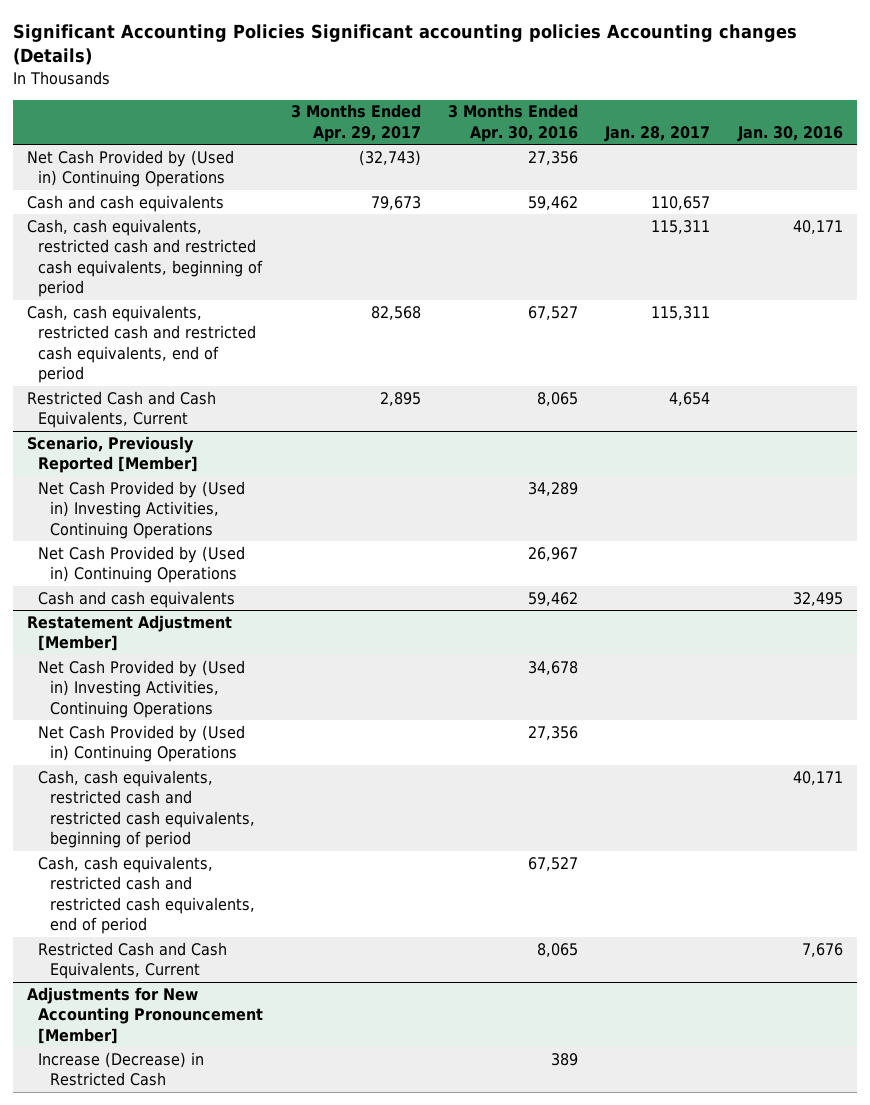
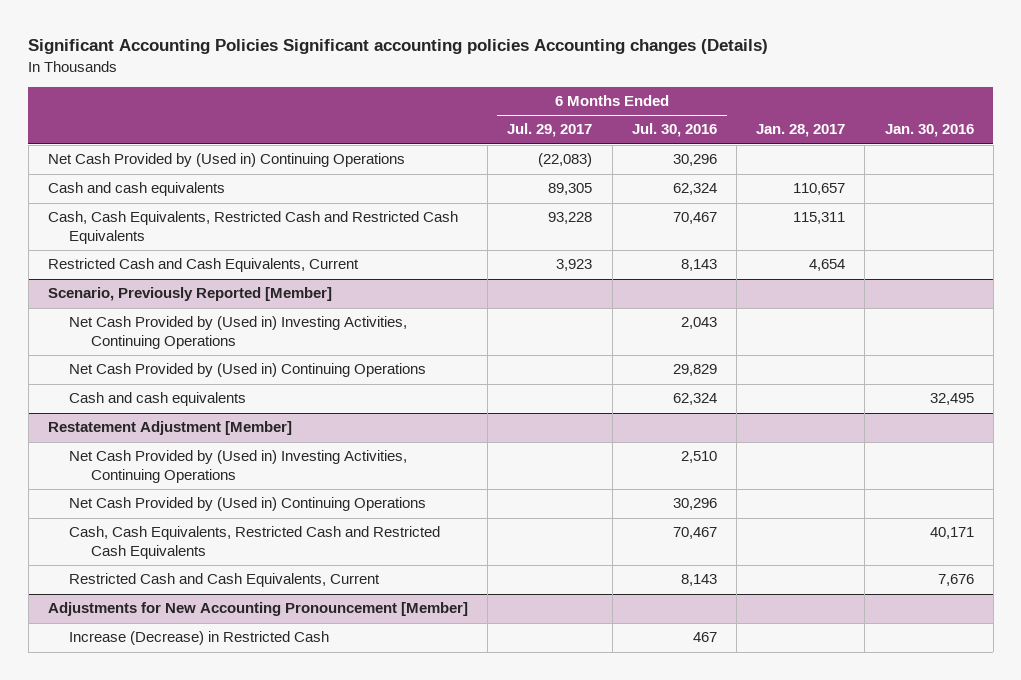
- | 3 Months Ended Apr. 29, 2017 | 3 Months Ended Apr. 30, 2016 | Jan. 28, 2017 | Jan. 30, 2016
+ | 6 Months Ended Jul. 29, 2017 | 6 Months Ended Jul. 30, 2016 | Jan. 28, 2017 | Jan. 30, 2016
- Cash, cash equivalents, restricted cash and restricted cash equivalents, beginning of period | | | 115,311 | 40,171
- Cash, cash equivalents, restricted cash and restricted cash equivalents, end of period | 82,568 | 67,527 | 115,311 |
+ Cash, Cash Equivalents, Restricted Cash and Restricted Cash Equivalents | 93,228 | 70,467 | 115,311 |
@ Restatement Adjustment [Member]
- Cash, cash equivalents, restricted cash and restricted cash equivalents, beginning of period | | | | 40,171
- Cash, cash equivalents, restricted cash and restricted cash equivalents, end of period | | 67,527 | |
+ Cash, Cash Equivalents, Restricted Cash and Restricted Cash Equivalents | | 70,467 | | 40,171

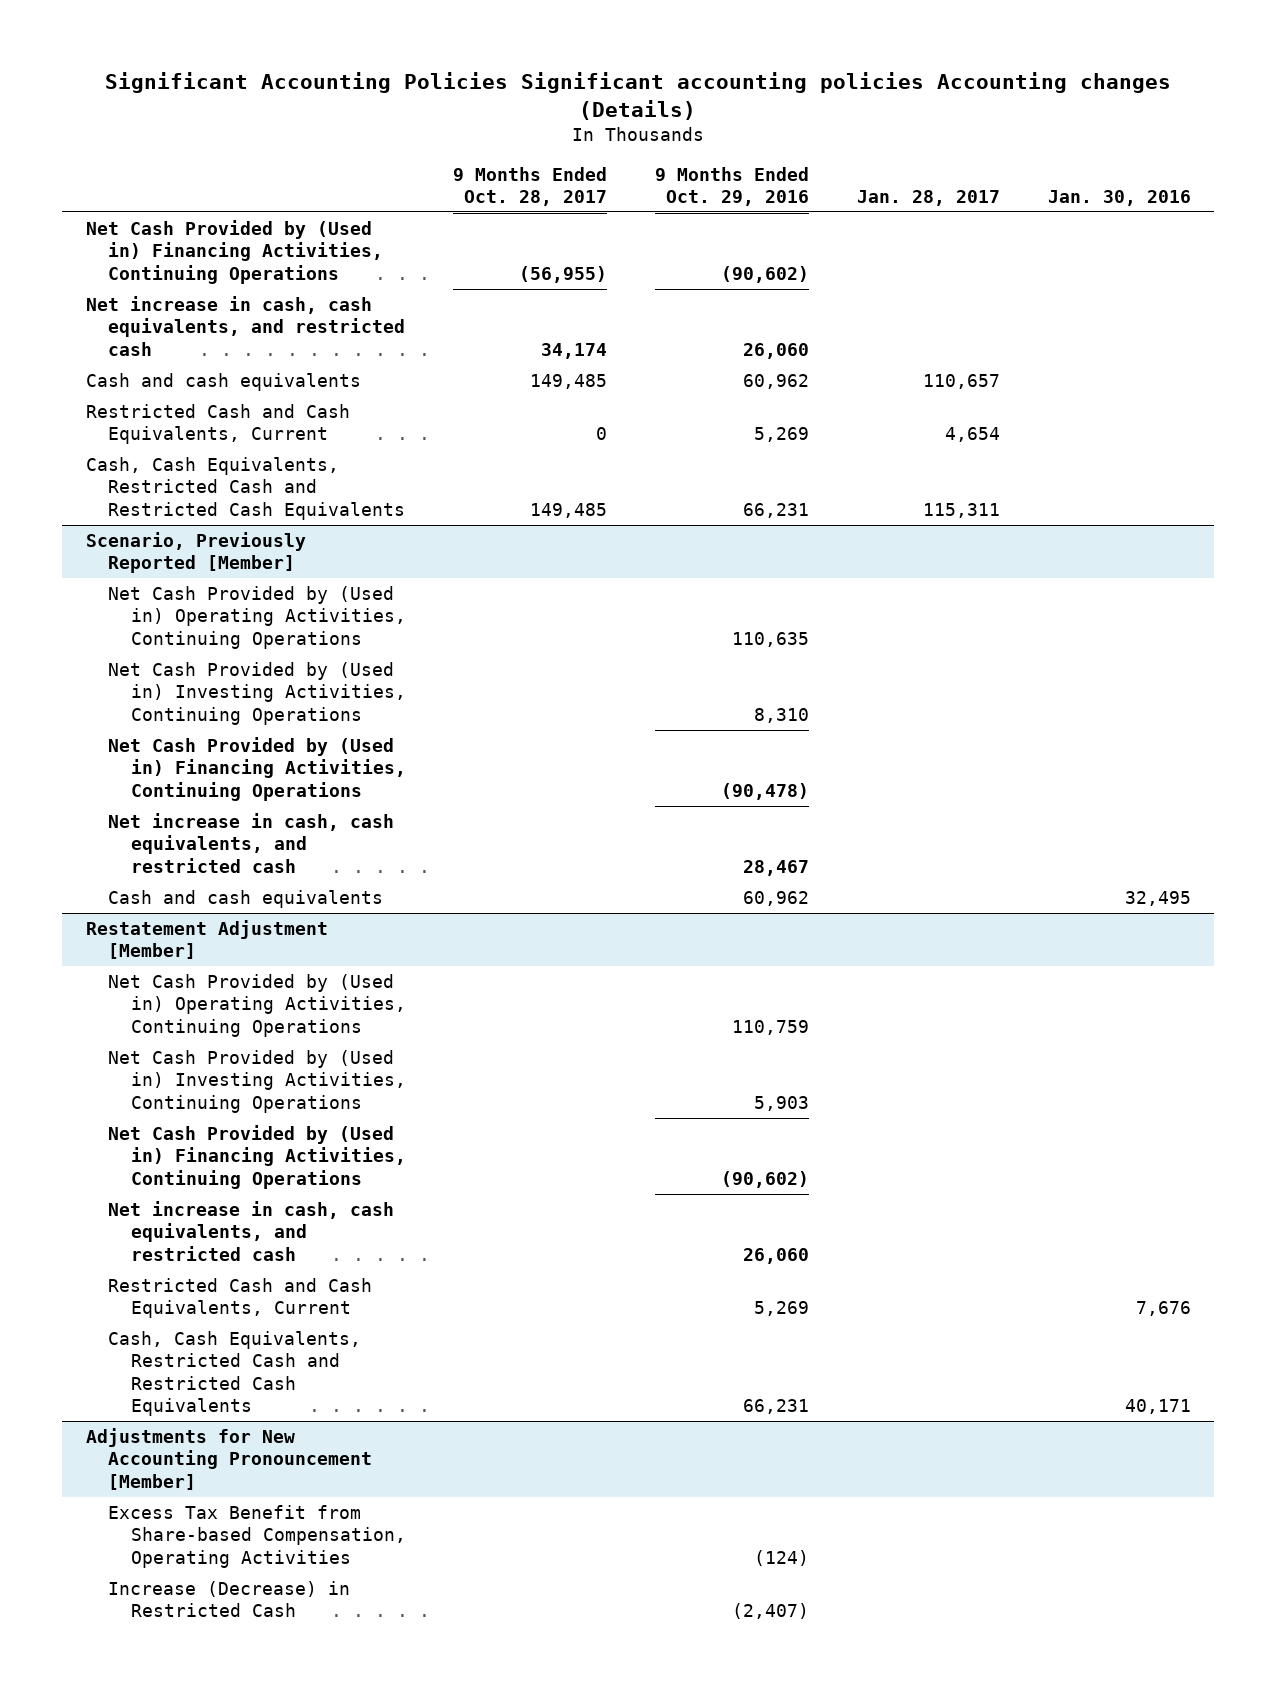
- | 6 Months Ended Jul. 29, 2017 | 6 Months Ended Jul. 30, 2016 | Jan. 28, 2017 | Jan. 30, 2016
+ | 9 Months Ended Oct. 28, 2017 | 9 Months Ended Oct. 29, 2016 | Jan. 28, 2017 | Jan. 30, 2016
- Net Cash Provided by (Used in) Continuing Operations | (22,083) | 30,296 | |
+ Net Cash Provided by (Used in) Financing Activities, Continuing Operations | (56,955) | (90,602) | |
+ Net increase in cash, cash equivalents, and restricted cash | 34,174 | 26,060 | |
moved down: Cash, Cash Equivalents, Restricted Cash and Restricted Cash Equivalents | 149,485 | 66,231 | 115,311 |
@ Scenario, Previously Reported [Member]
+ Net Cash Provided by (Used in) Operating Activities, Continuing Operations | | 110,635 | |
- Net Cash Provided by (Used in) Continuing Operations | | 29,829 | |
+ Net Cash Provided by (Used in) Financing Activities, Continuing Operations | | (90,478) | |
+ Net increase in cash, cash equivalents, and restricted cash | | 28,467 | |
@ Restatement Adjustment [Member]
+ Net Cash Provided by (Used in) Operating Activities, Continuing Operations | | 110,759 | |
- Net Cash Provided by (Used in) Continuing Operations | | 30,296 | |
+ Net Cash Provided by (Used in) Financing Activities, Continuing Operations | | (90,602) | |
+ Net increase in cash, cash equivalents, and restricted cash | | 26,060 | |
moved down: Cash, Cash Equivalents, Restricted Cash and Restricted Cash Equivalents | | 66,231 | | 40,171
@ Adjustments for New Accounting Pronouncement [Member]
+ Excess Tax Benefit from Share-based Compensation, Operating Activities | | (124) | |

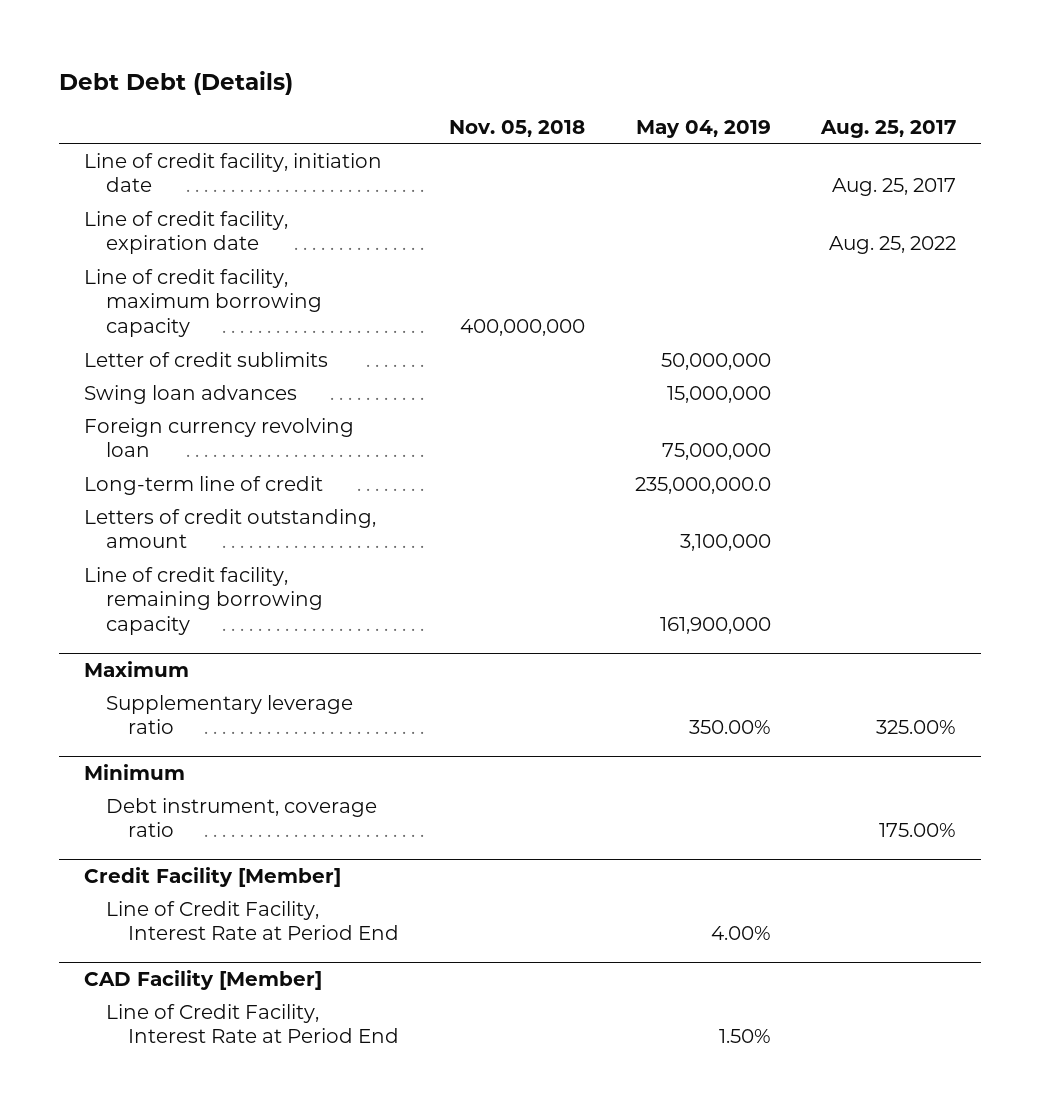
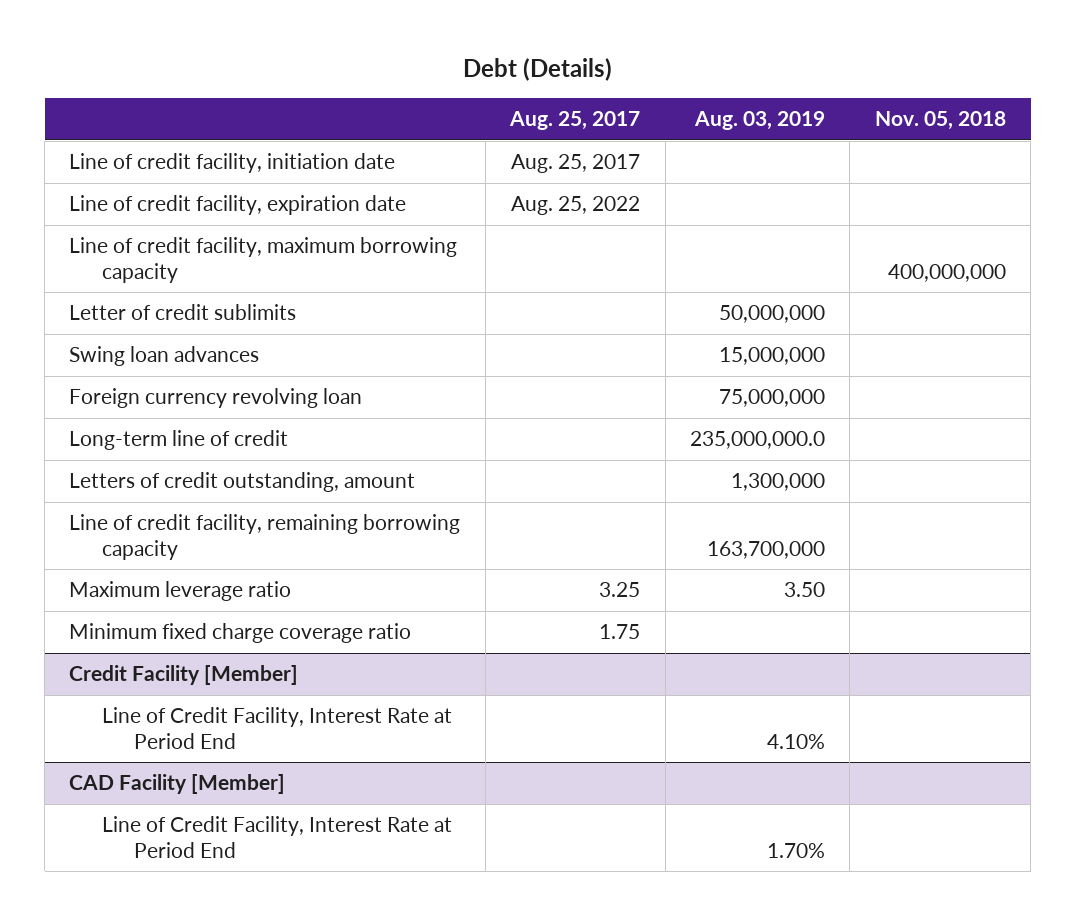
- Debt Debt (Details)
+ Debt (Details)
- | Nov. 05, 2018 | May 04, 2019 | Aug. 25, 2017
+ | Aug. 25, 2017 | Aug. 03, 2019 | Nov. 05, 2018
- Maximum
- Supplementary leverage ratio | | 350.00% | 325.00%
- Minimum
- Debt instrument, coverage ratio | | | 175.00%
+ Maximum leverage ratio | 3.25 | 3.50 |
+ Minimum fixed charge coverage ratio | 1.75 | |

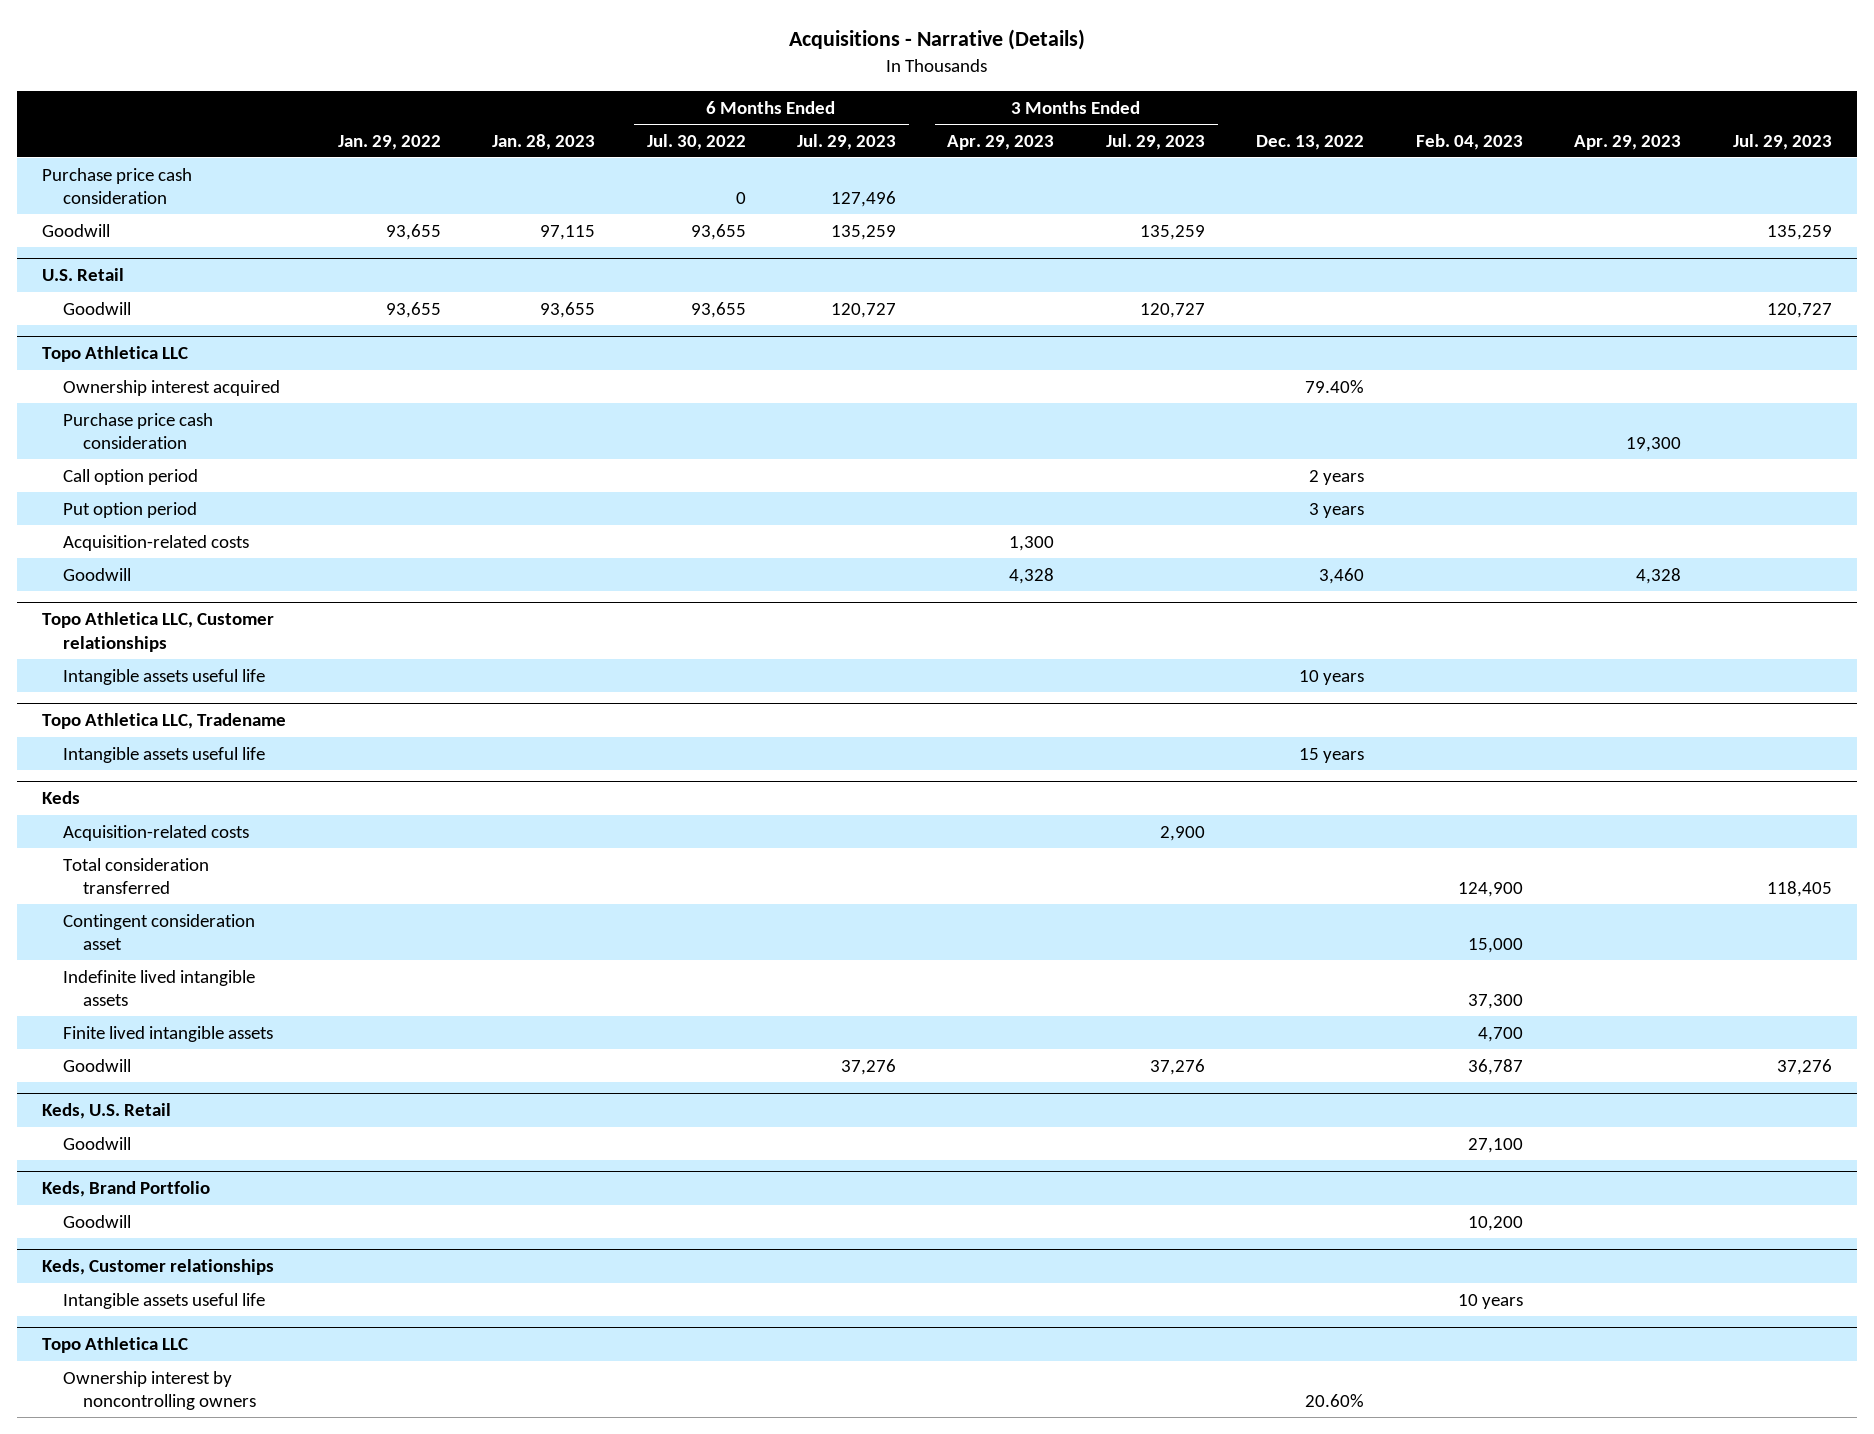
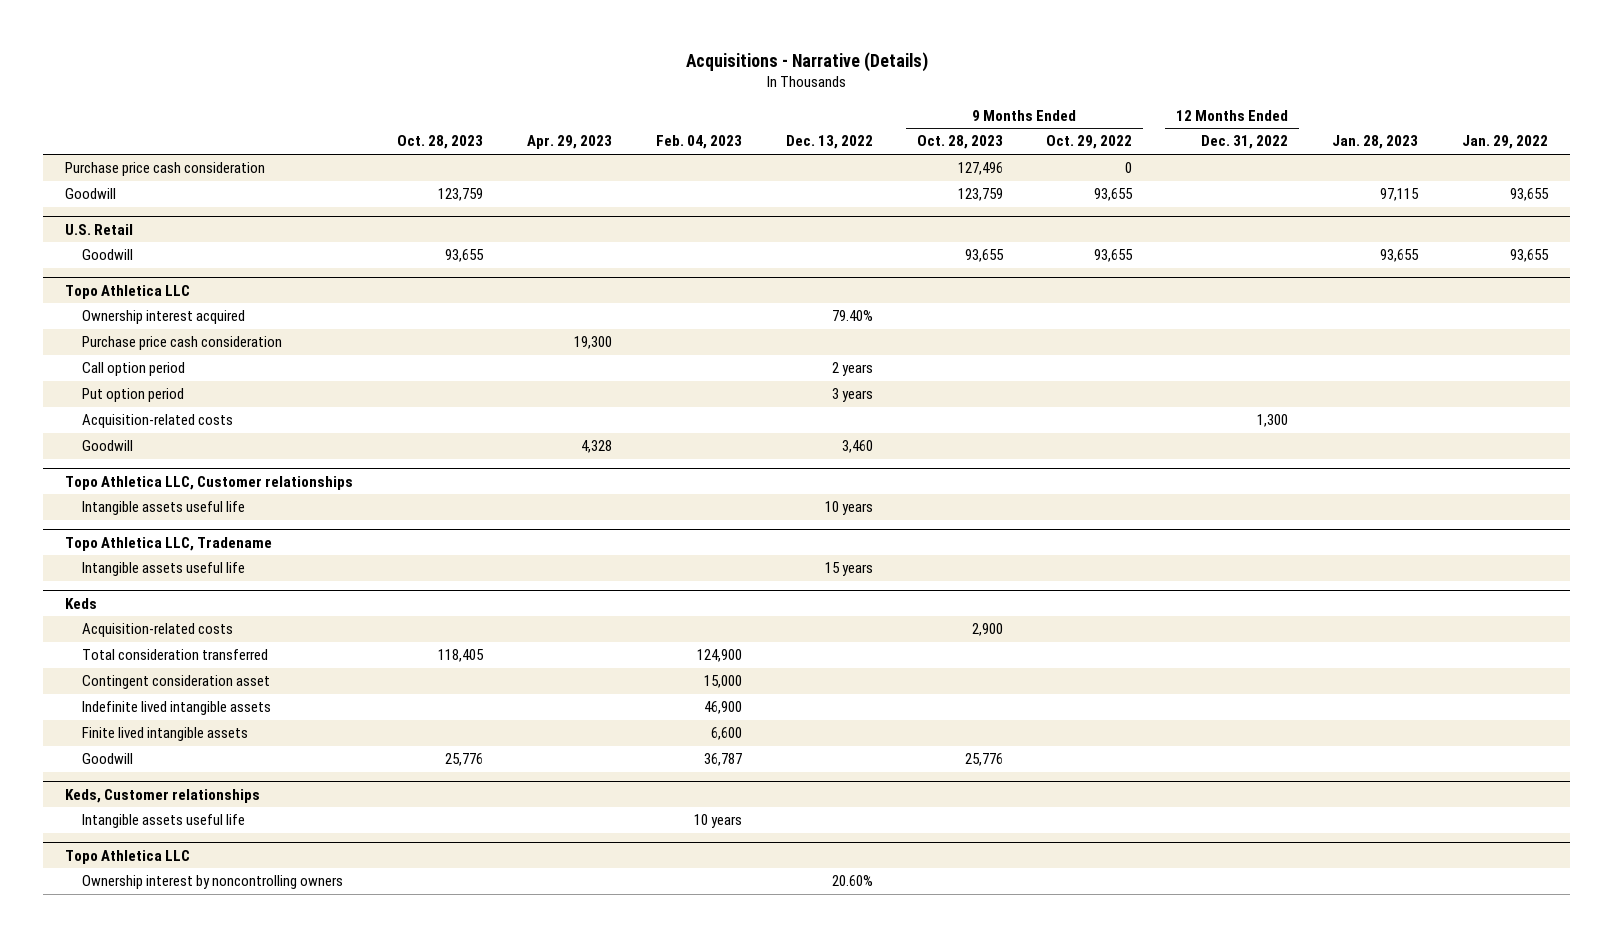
- | Jan. 29, 2022 | Jan. 28, 2023 | 6 Months Ended Jul. 30, 2022 | 6 Months Ended Jul. 29, 2023 | 3 Months Ended Apr. 29, 2023 | 3 Months Ended Jul. 29, 2023 | Dec. 13, 2022 | Feb. 04, 2023 | Apr. 29, 2023 | Jul. 29, 2023
+ | Oct. 28, 2023 | Apr. 29, 2023 | Feb. 04, 2023 | Dec. 13, 2022 | 9 Months Ended Oct. 28, 2023 | 9 Months Ended Oct. 29, 2022 | 12 Months Ended Dec. 31, 2022 | Jan. 28, 2023 | Jan. 29, 2022
@ Keds
- Indefinite lived intangible assets | | | | | | | | 37,300 | |
- Finite lived intangible assets | | | | | | | | 4,700 | |
+ Indefinite lived intangible assets | | | 46,900 | | | | | |
+ Finite lived intangible assets | | | 6,600 | | | | | |
- Keds, U.S. Retail
- Goodwill | | | | | | | | 27,100 | |
- Keds, Brand Portfolio
- Goodwill | | | | | | | | 10,200 | |

